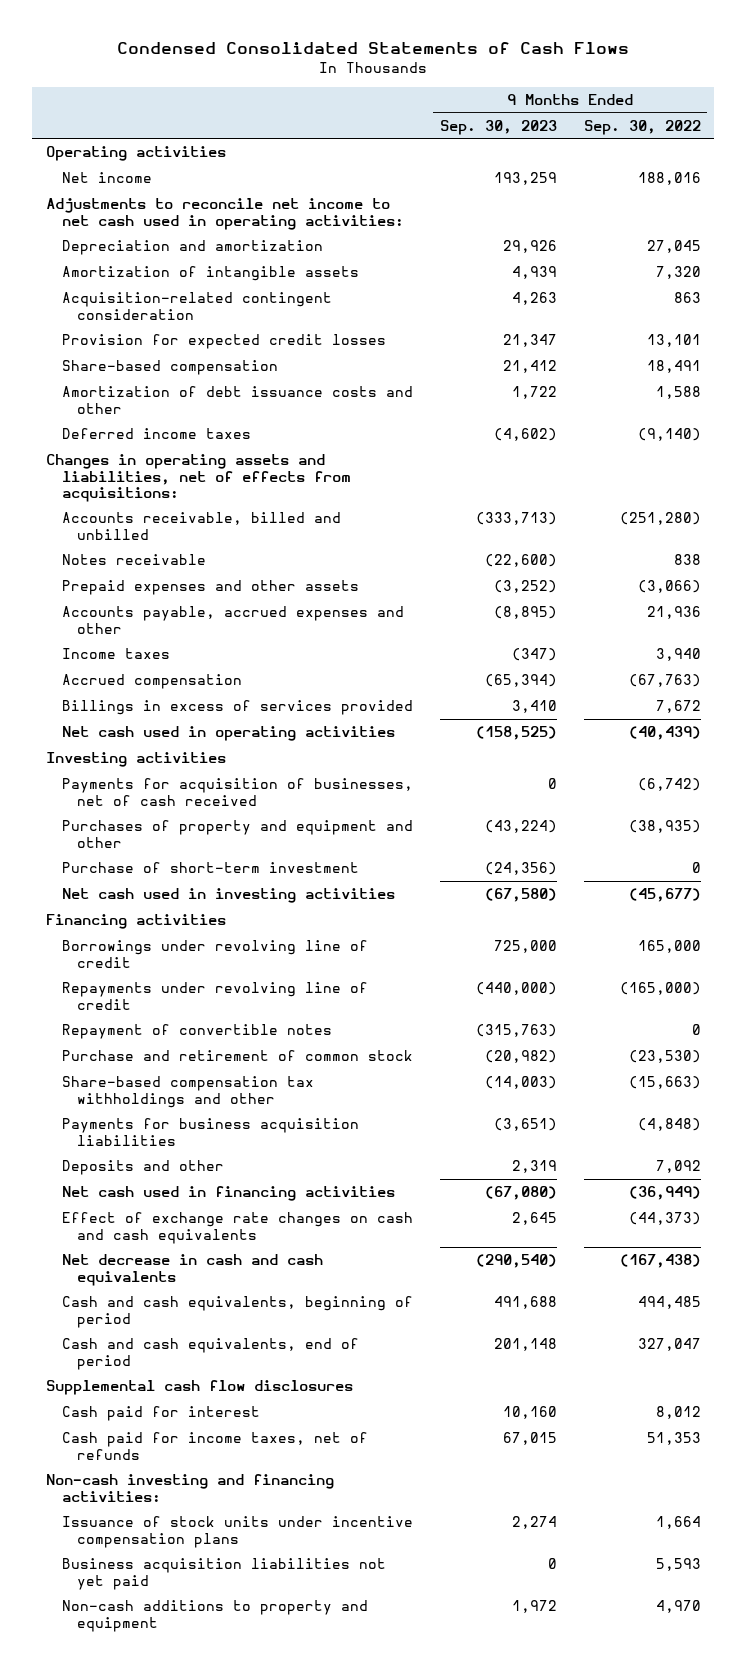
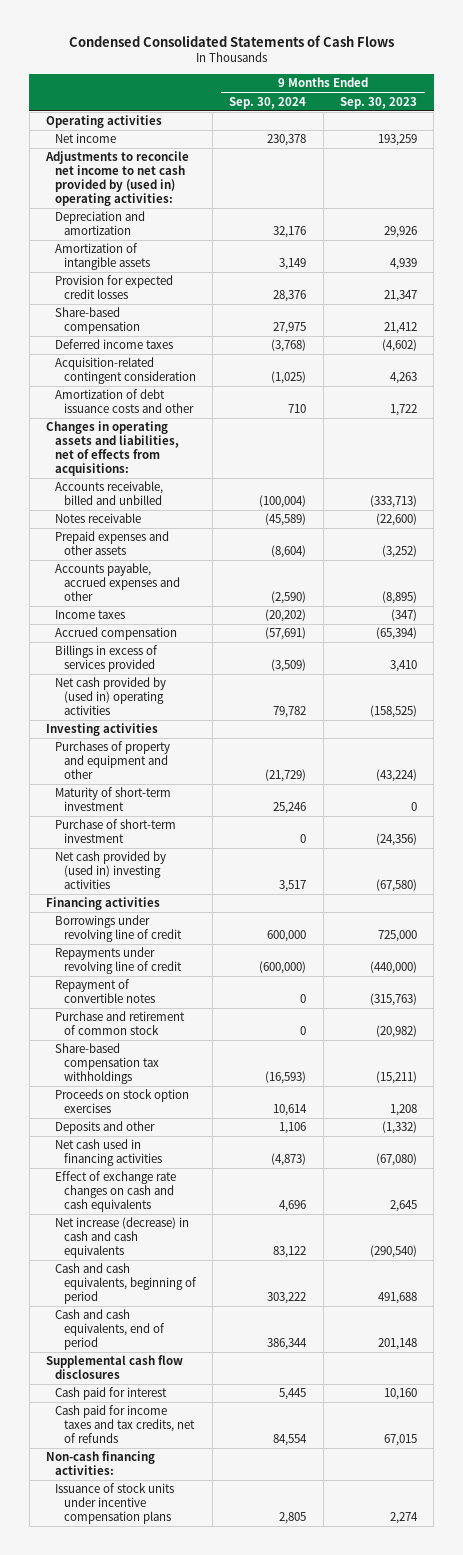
- | 9 Months Ended Sep. 30, 2023 | 9 Months Ended Sep. 30, 2022
+ | 9 Months Ended Sep. 30, 2024 | 9 Months Ended Sep. 30, 2023
- Adjustments to reconcile net income to net cash used in operating activities:
+ Adjustments to reconcile net income to net cash provided by (used in) operating activities:
moved down: Acquisition-related contingent consideration | (1,025) | 4,263
moved down: Amortization of debt issuance costs and other | 710 | 1,722
- Net cash used in operating activities | (158,525) | (40,439)
+ Net cash provided by (used in) operating activities | 79,782 | (158,525)
- Payments for acquisition of businesses, net of cash received | 0 | (6,742)
+ Maturity of short-term investment | 25,246 | 0
- Net cash used in investing activities | (67,580) | (45,677)
+ Net cash provided by (used in) investing activities | 3,517 | (67,580)
- Share-based compensation tax withholdings and other | (14,003) | (15,663)
- Payments for business acquisition liabilities | (3,651) | (4,848)
- Deposits and other | 2,319 | 7,092
+ Share-based compensation tax withholdings | (16,593) | (15,211)
+ Proceeds on stock option exercises | 10,614 | 1,208
+ Deposits and other | 1,106 | (1,332)
- Net decrease in cash and cash equivalents | (290,540) | (167,438)
+ Net increase (decrease) in cash and cash equivalents | 83,122 | (290,540)
- Cash paid for income taxes, net of refunds | 67,015 | 51,353
- Non-cash investing and financing activities:
+ Cash paid for income taxes and tax credits, net of refunds | 84,554 | 67,015
+ Non-cash financing activities:
- Business acquisition liabilities not yet paid | 0 | 5,593
- Non-cash additions to property and equipment | 1,972 | 4,970

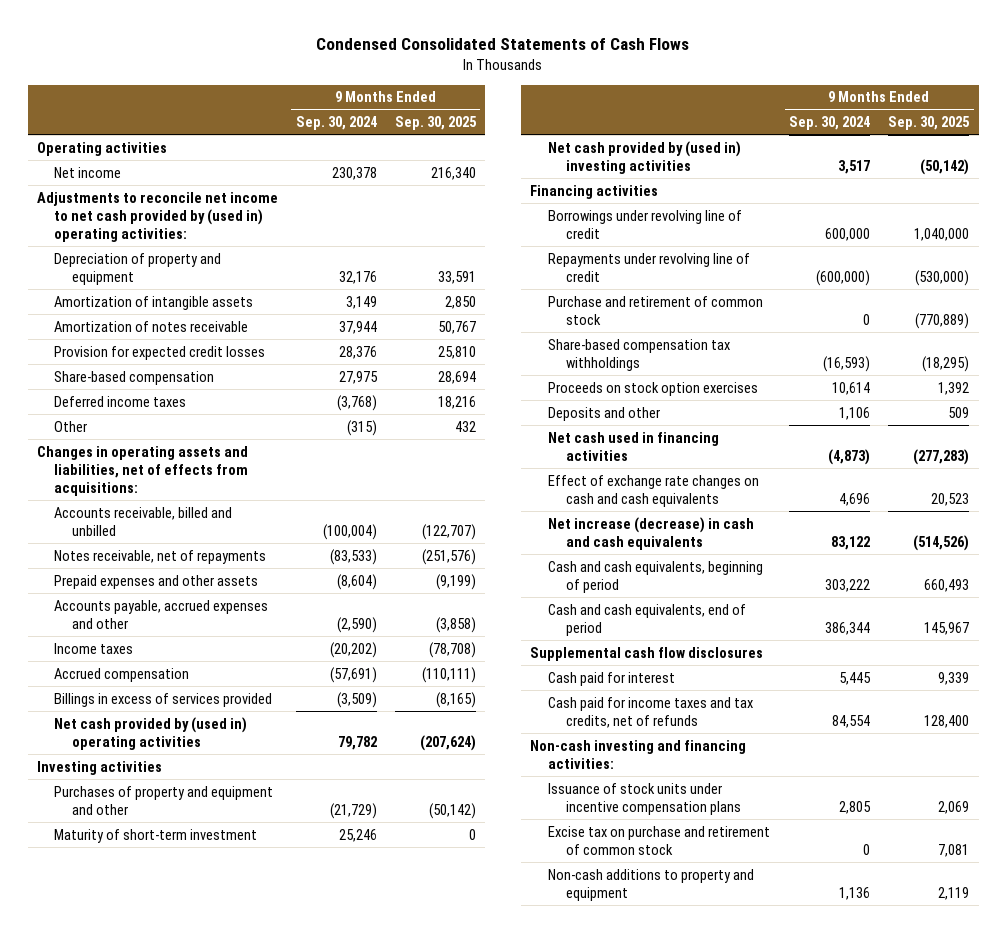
- | 9 Months Ended Sep. 30, 2024 | 9 Months Ended Sep. 30, 2023
+ | 9 Months Ended Sep. 30, 2024 | 9 Months Ended Sep. 30, 2025
- Depreciation and amortization | 32,176 | 29,926
+ Depreciation of property and equipment | 32,176 | 33,591
+ Amortization of notes receivable | 37,944 | 50,767
- Acquisition-related contingent consideration | (1,025) | 4,263
- Amortization of debt issuance costs and other | 710 | 1,722
+ Other | (315) | 432
- Notes receivable | (45,589) | (22,600)
+ Notes receivable, net of repayments | (83,533) | (251,576)
- Purchase of short-term investment | 0 | (24,356)
- Repayment of convertible notes | 0 | (315,763)
- Non-cash financing activities:
+ Non-cash investing and financing activities:
+ Excise tax on purchase and retirement of common stock | 0 | 7,081
+ Non-cash additions to property and equipment | 1,136 | 2,119

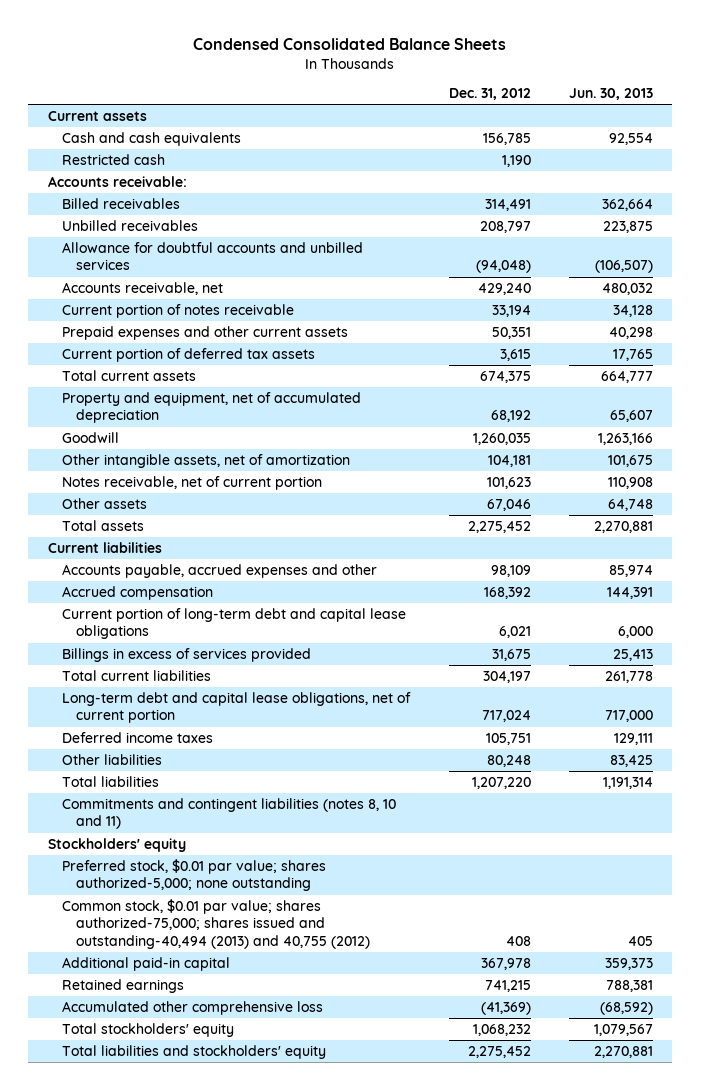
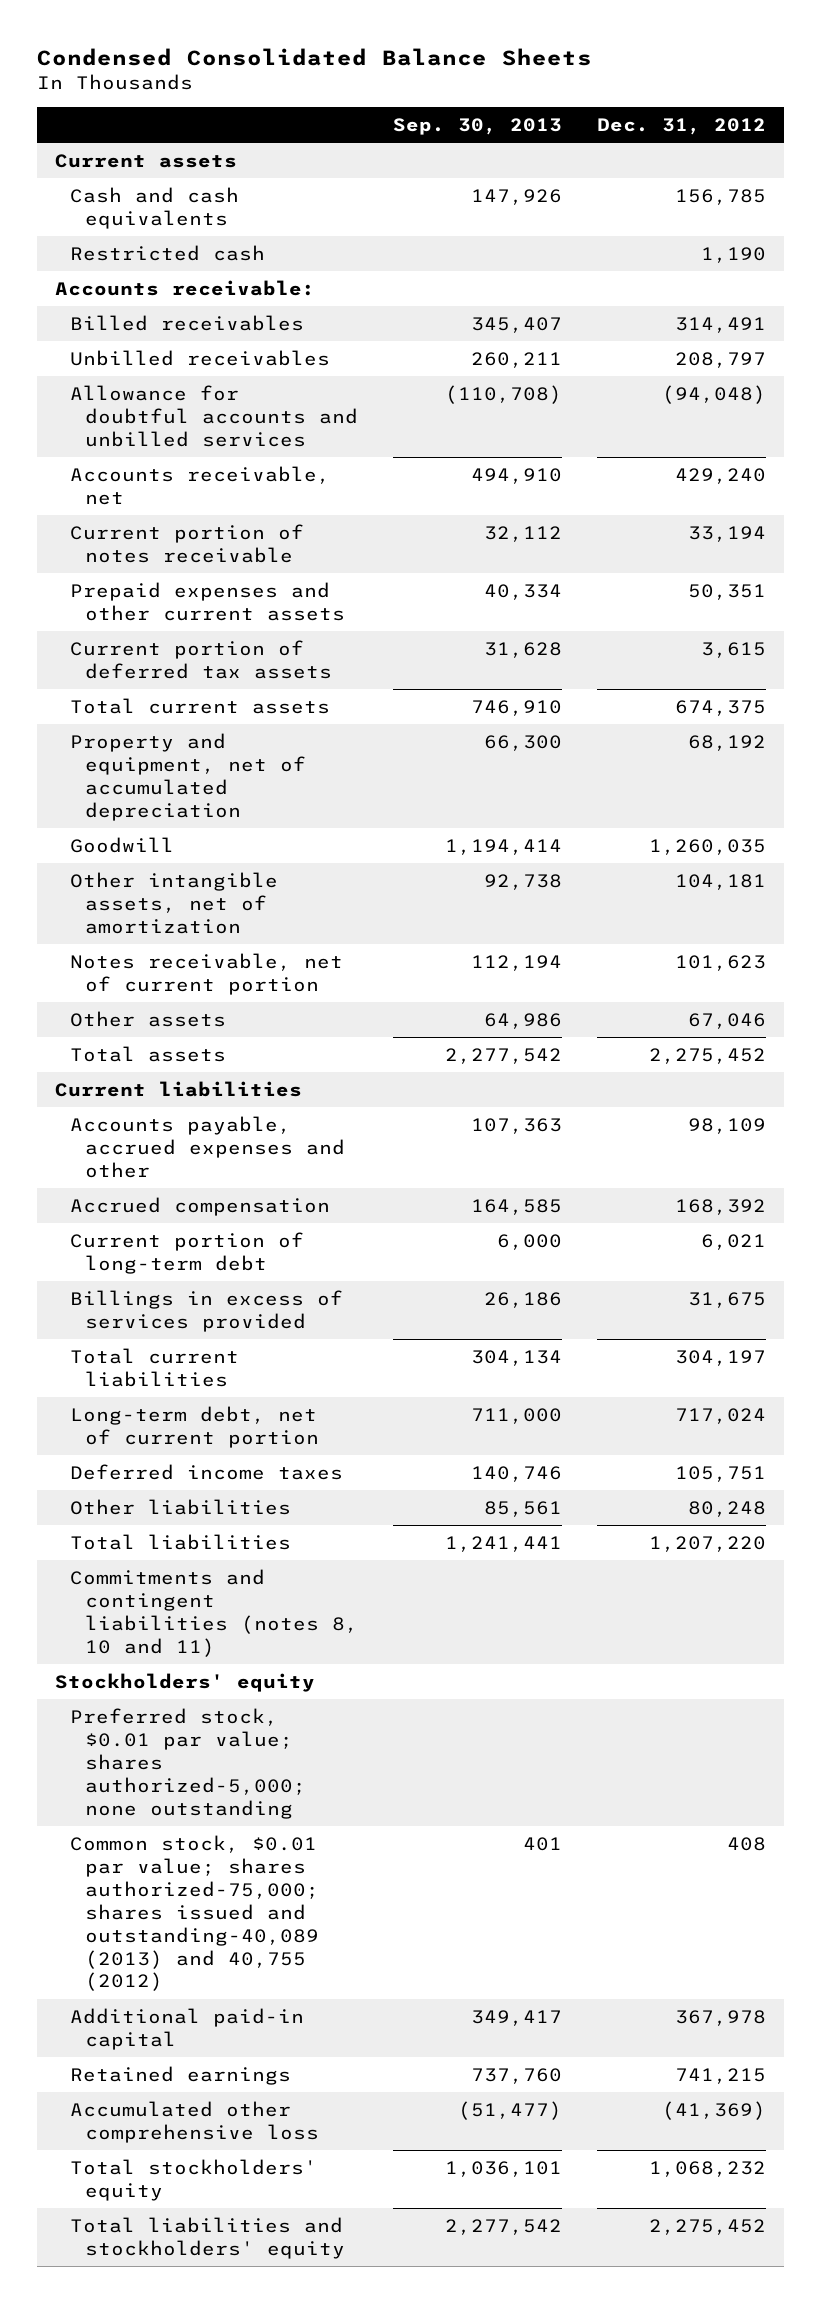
- | Dec. 31, 2012 | Jun. 30, 2013
+ | Sep. 30, 2013 | Dec. 31, 2012
- Current portion of long-term debt and capital lease obligations | 6,021 | 6,000
+ Current portion of long-term debt | 6,000 | 6,021
- Long-term debt and capital lease obligations, net of current portion | 717,024 | 717,000
+ Long-term debt, net of current portion | 711,000 | 717,024
- Common stock, $0.01 par value; shares authorized-75,000; shares issued and outstanding-40,494 (2013) and 40,755 (2012) | 408 | 405
+ Common stock, $0.01 par value; shares authorized-75,000; shares issued and outstanding-40,089 (2013) and 40,755 (2012) | 401 | 408

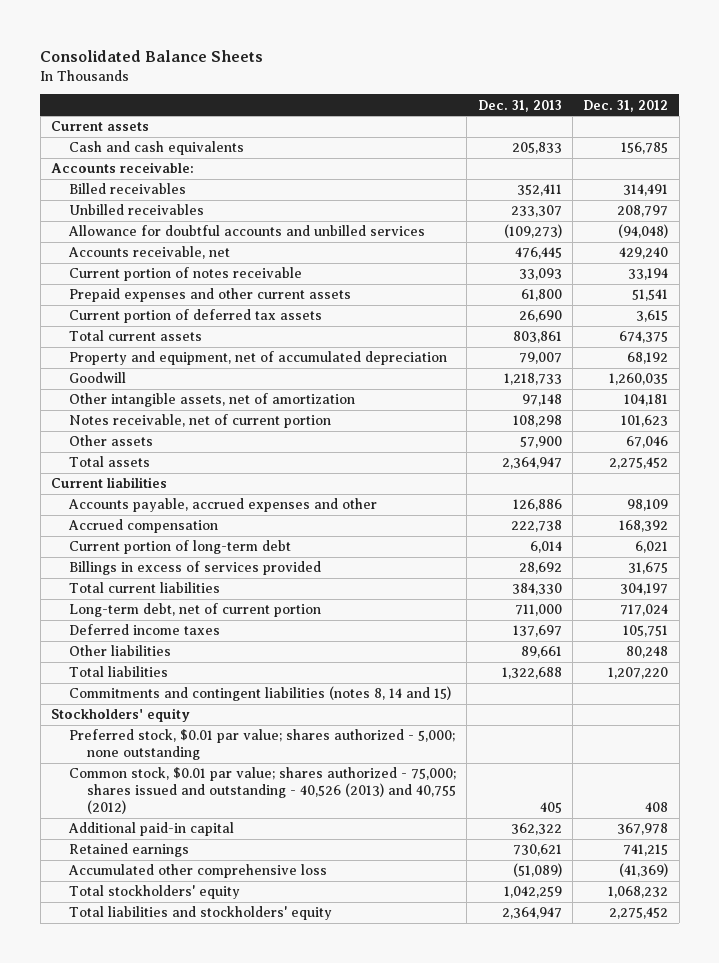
- Condensed Consolidated Balance Sheets
+ Consolidated Balance Sheets
- | Sep. 30, 2013 | Dec. 31, 2012
+ | Dec. 31, 2013 | Dec. 31, 2012
- Restricted cash | | 1,190
- Prepaid expenses and other current assets | 40,334 | 50,351
+ Prepaid expenses and other current assets | 61,800 | 51,541
- Commitments and contingent liabilities (notes 8, 10 and 11)
+ Commitments and contingent liabilities (notes 8, 14 and 15)
- Preferred stock, $0.01 par value; shares authorized-5,000; none outstanding
- Common stock, $0.01 par value; shares authorized-75,000; shares issued and outstanding-40,089 (2013) and 40,755 (2012) | 401 | 408
+ Preferred stock, $0.01 par value; shares authorized - 5,000; none outstanding
+ Common stock, $0.01 par value; shares authorized - 75,000; shares issued and outstanding - 40,526 (2013) and 40,755 (2012) | 405 | 408

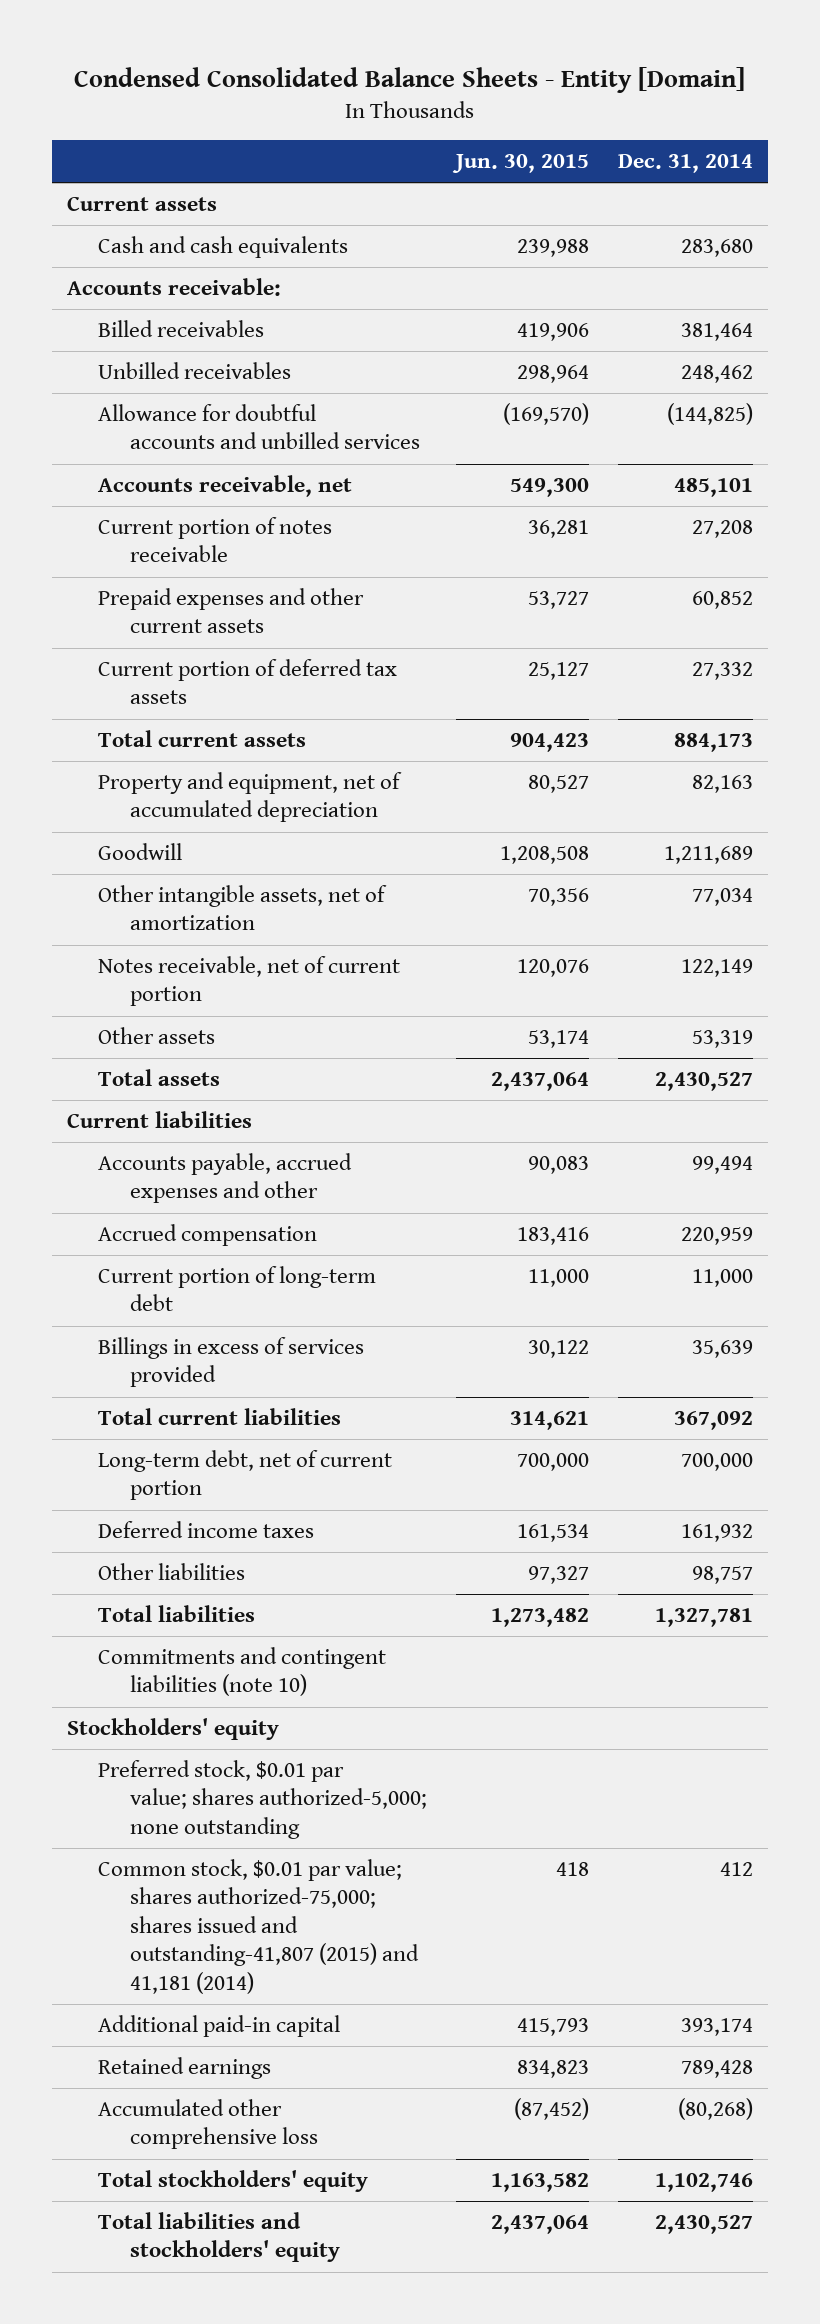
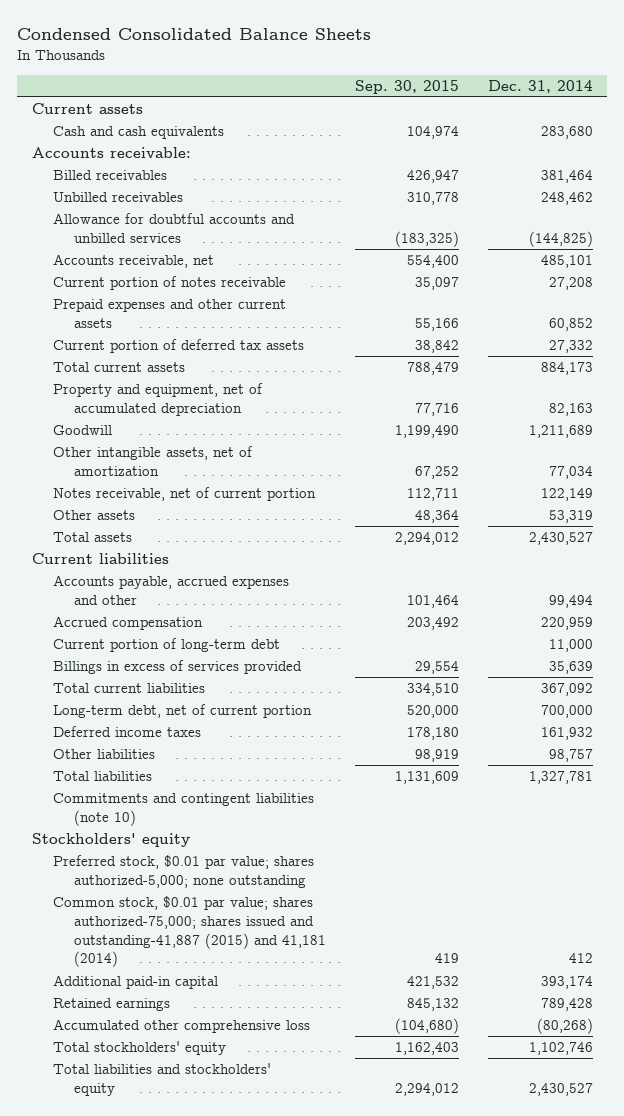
- Condensed Consolidated Balance Sheets - Entity [Domain]
+ Condensed Consolidated Balance Sheets
- | Jun. 30, 2015 | Dec. 31, 2014
+ | Sep. 30, 2015 | Dec. 31, 2014
- Common stock, $0.01 par value; shares authorized-75,000; shares issued and outstanding-41,807 (2015) and 41,181 (2014) | 418 | 412
+ Common stock, $0.01 par value; shares authorized-75,000; shares issued and outstanding-41,887 (2015) and 41,181 (2014) | 419 | 412

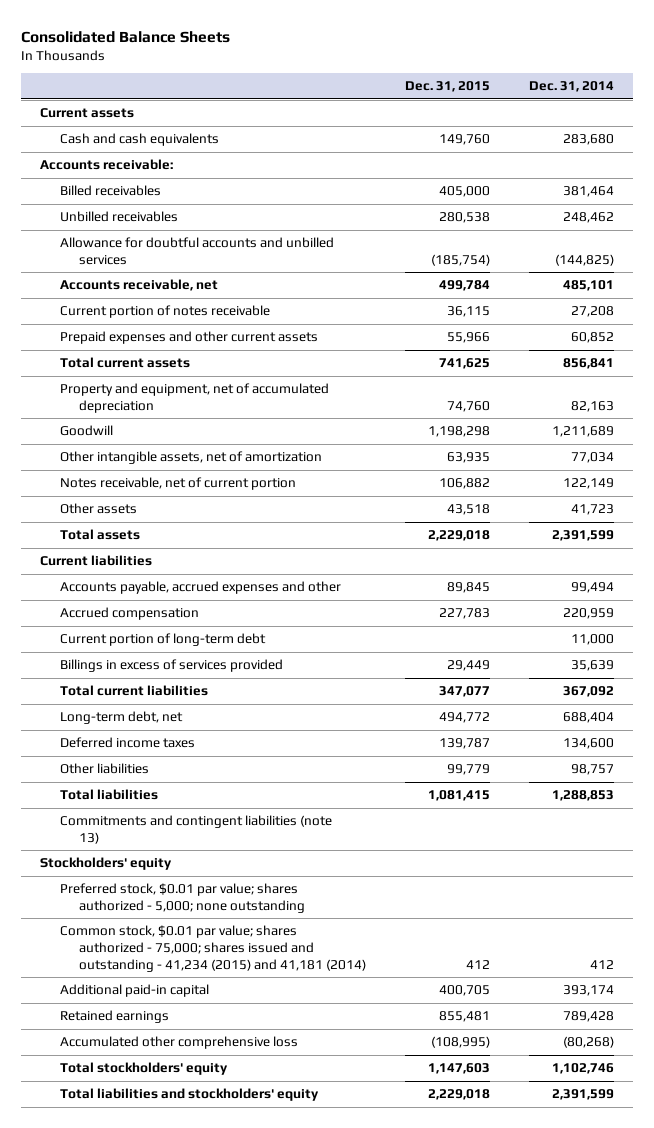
- Condensed Consolidated Balance Sheets
+ Consolidated Balance Sheets
- | Sep. 30, 2015 | Dec. 31, 2014
+ | Dec. 31, 2015 | Dec. 31, 2014
- Current portion of deferred tax assets | 38,842 | 27,332
- Total current assets | 788,479 | 884,173
+ Total current assets | 741,625 | 856,841
- Other assets | 48,364 | 53,319
- Total assets | 2,294,012 | 2,430,527
+ Other assets | 43,518 | 41,723
+ Total assets | 2,229,018 | 2,391,599
- Long-term debt, net of current portion | 520,000 | 700,000
- Deferred income taxes | 178,180 | 161,932
+ Long-term debt, net | 494,772 | 688,404
+ Deferred income taxes | 139,787 | 134,600
- Total liabilities | 1,131,609 | 1,327,781
- Commitments and contingent liabilities (note 10)
+ Total liabilities | 1,081,415 | 1,288,853
+ Commitments and contingent liabilities (note 13)
- Preferred stock, $0.01 par value; shares authorized-5,000; none outstanding
- Common stock, $0.01 par value; shares authorized-75,000; shares issued and outstanding-41,887 (2015) and 41,181 (2014) | 419 | 412
+ Preferred stock, $0.01 par value; shares authorized - 5,000; none outstanding
+ Common stock, $0.01 par value; shares authorized - 75,000; shares issued and outstanding - 41,234 (2015) and 41,181 (2014) | 412 | 412
- Total liabilities and stockholders' equity | 2,294,012 | 2,430,527
+ Total liabilities and stockholders' equity | 2,229,018 | 2,391,599

